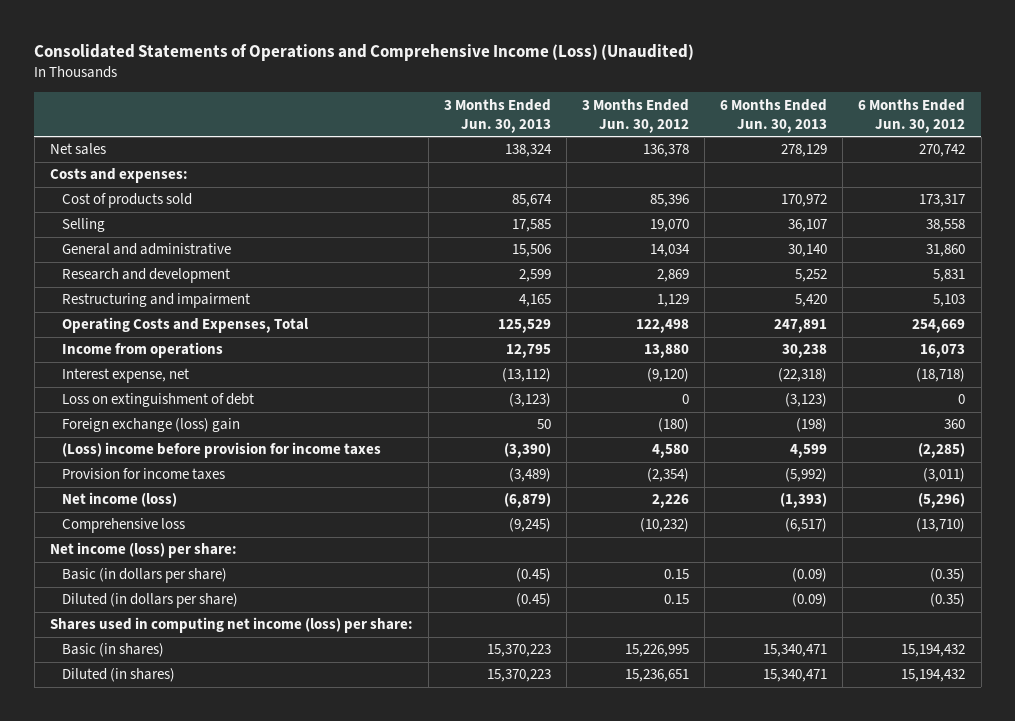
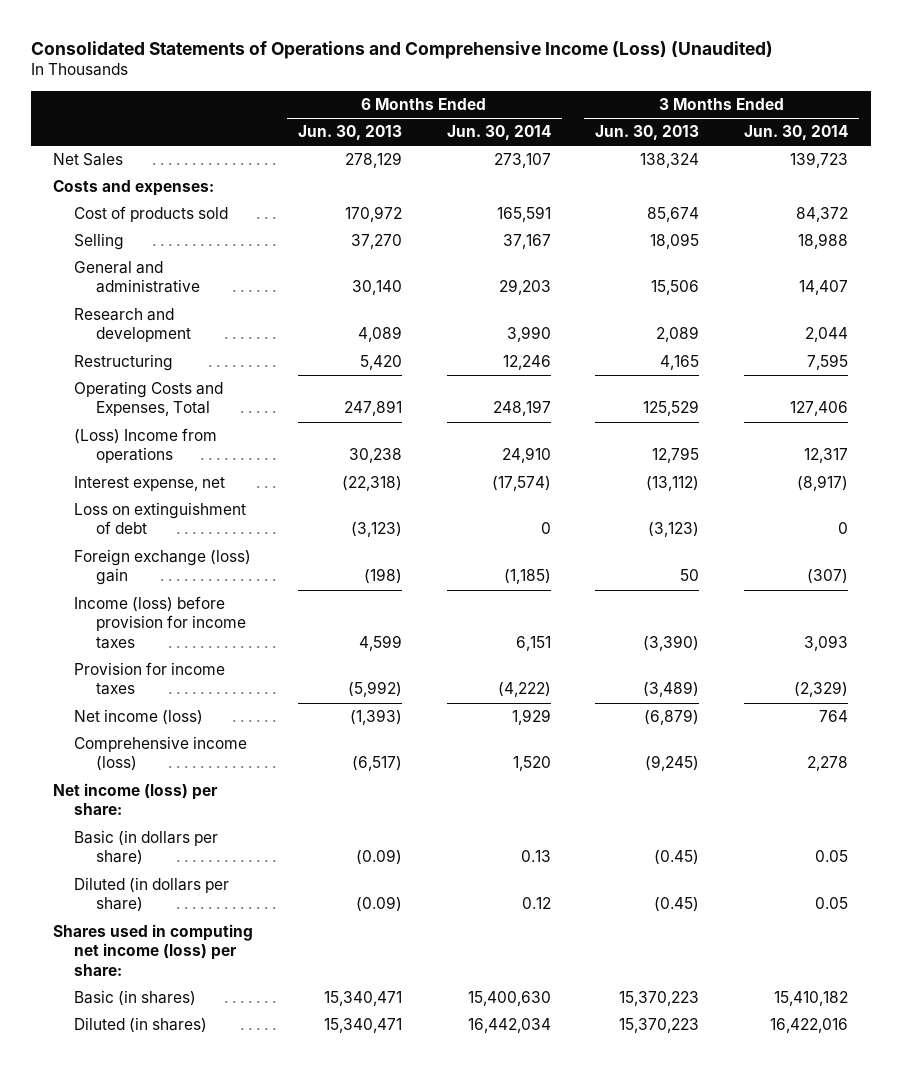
- | 3 Months Ended Jun. 30, 2013 | 3 Months Ended Jun. 30, 2012 | 6 Months Ended Jun. 30, 2013 | 6 Months Ended Jun. 30, 2012
+ | 6 Months Ended Jun. 30, 2013 | 6 Months Ended Jun. 30, 2014 | 3 Months Ended Jun. 30, 2013 | 3 Months Ended Jun. 30, 2014
- Net sales | 138,324 | 136,378 | 278,129 | 270,742
+ Net Sales | 278,129 | 273,107 | 138,324 | 139,723
- Selling | 17,585 | 19,070 | 36,107 | 38,558
+ Selling | 37,270 | 37,167 | 18,095 | 18,988
- Research and development | 2,599 | 2,869 | 5,252 | 5,831
- Restructuring and impairment | 4,165 | 1,129 | 5,420 | 5,103
+ Research and development | 4,089 | 3,990 | 2,089 | 2,044
+ Restructuring | 5,420 | 12,246 | 4,165 | 7,595
- Income from operations | 12,795 | 13,880 | 30,238 | 16,073
+ (Loss) Income from operations | 30,238 | 24,910 | 12,795 | 12,317
- (Loss) income before provision for income taxes | (3,390) | 4,580 | 4,599 | (2,285)
+ Income (loss) before provision for income taxes | 4,599 | 6,151 | (3,390) | 3,093
- Comprehensive loss | (9,245) | (10,232) | (6,517) | (13,710)
+ Comprehensive income (loss) | (6,517) | 1,520 | (9,245) | 2,278

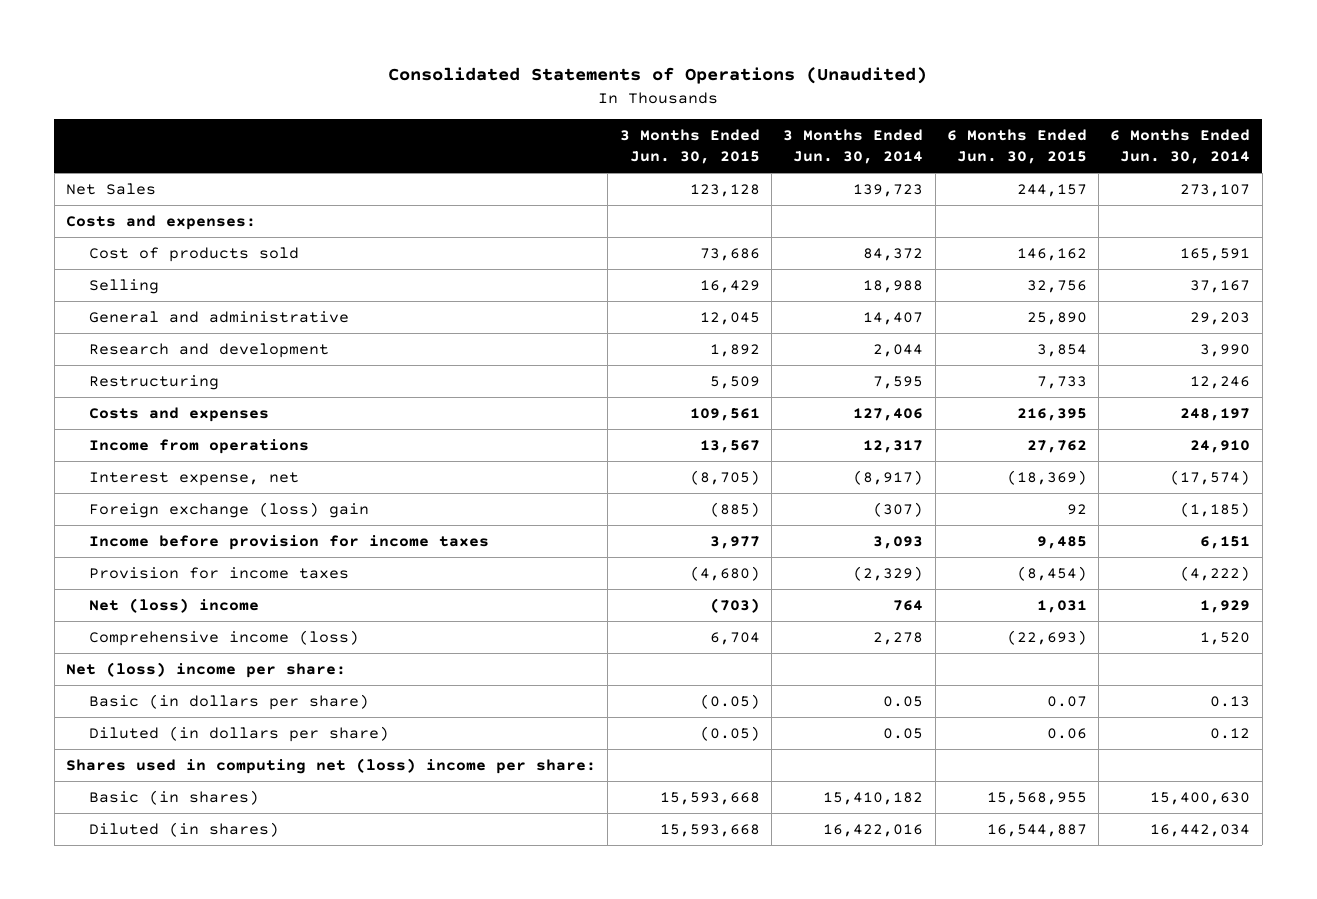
- Consolidated Statements of Operations and Comprehensive Income (Loss) (Unaudited)
+ Consolidated Statements of Operations (Unaudited)
- | 6 Months Ended Jun. 30, 2013 | 6 Months Ended Jun. 30, 2014 | 3 Months Ended Jun. 30, 2013 | 3 Months Ended Jun. 30, 2014
+ | 3 Months Ended Jun. 30, 2015 | 3 Months Ended Jun. 30, 2014 | 6 Months Ended Jun. 30, 2015 | 6 Months Ended Jun. 30, 2014
- Operating Costs and Expenses, Total | 247,891 | 248,197 | 125,529 | 127,406
- (Loss) Income from operations | 30,238 | 24,910 | 12,795 | 12,317
+ Costs and expenses | 109,561 | 127,406 | 216,395 | 248,197
+ Income from operations | 13,567 | 12,317 | 27,762 | 24,910
- Loss on extinguishment of debt | (3,123) | 0 | (3,123) | 0
- Income (loss) before provision for income taxes | 4,599 | 6,151 | (3,390) | 3,093
+ Income before provision for income taxes | 3,977 | 3,093 | 9,485 | 6,151
- Net income (loss) | (1,393) | 1,929 | (6,879) | 764
+ Net (loss) income | (703) | 764 | 1,031 | 1,929
- Net income (loss) per share:
+ Net (loss) income per share:
- Shares used in computing net income (loss) per share:
+ Shares used in computing net (loss) income per share:

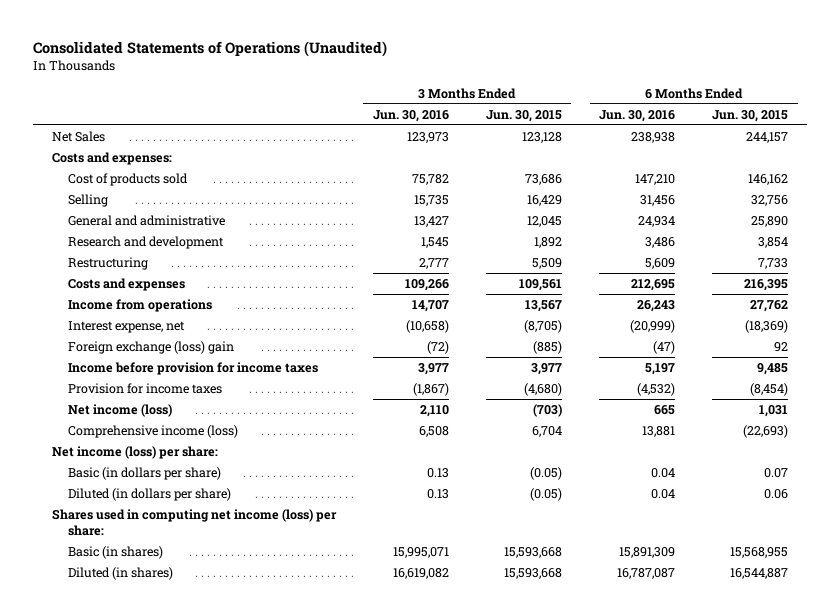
- | 3 Months Ended Jun. 30, 2015 | 3 Months Ended Jun. 30, 2014 | 6 Months Ended Jun. 30, 2015 | 6 Months Ended Jun. 30, 2014
+ | 3 Months Ended Jun. 30, 2016 | 3 Months Ended Jun. 30, 2015 | 6 Months Ended Jun. 30, 2016 | 6 Months Ended Jun. 30, 2015
- Net (loss) income | (703) | 764 | 1,031 | 1,929
+ Net income (loss) | 2,110 | (703) | 665 | 1,031
- Net (loss) income per share:
+ Net income (loss) per share:
- Shares used in computing net (loss) income per share:
+ Shares used in computing net income (loss) per share:

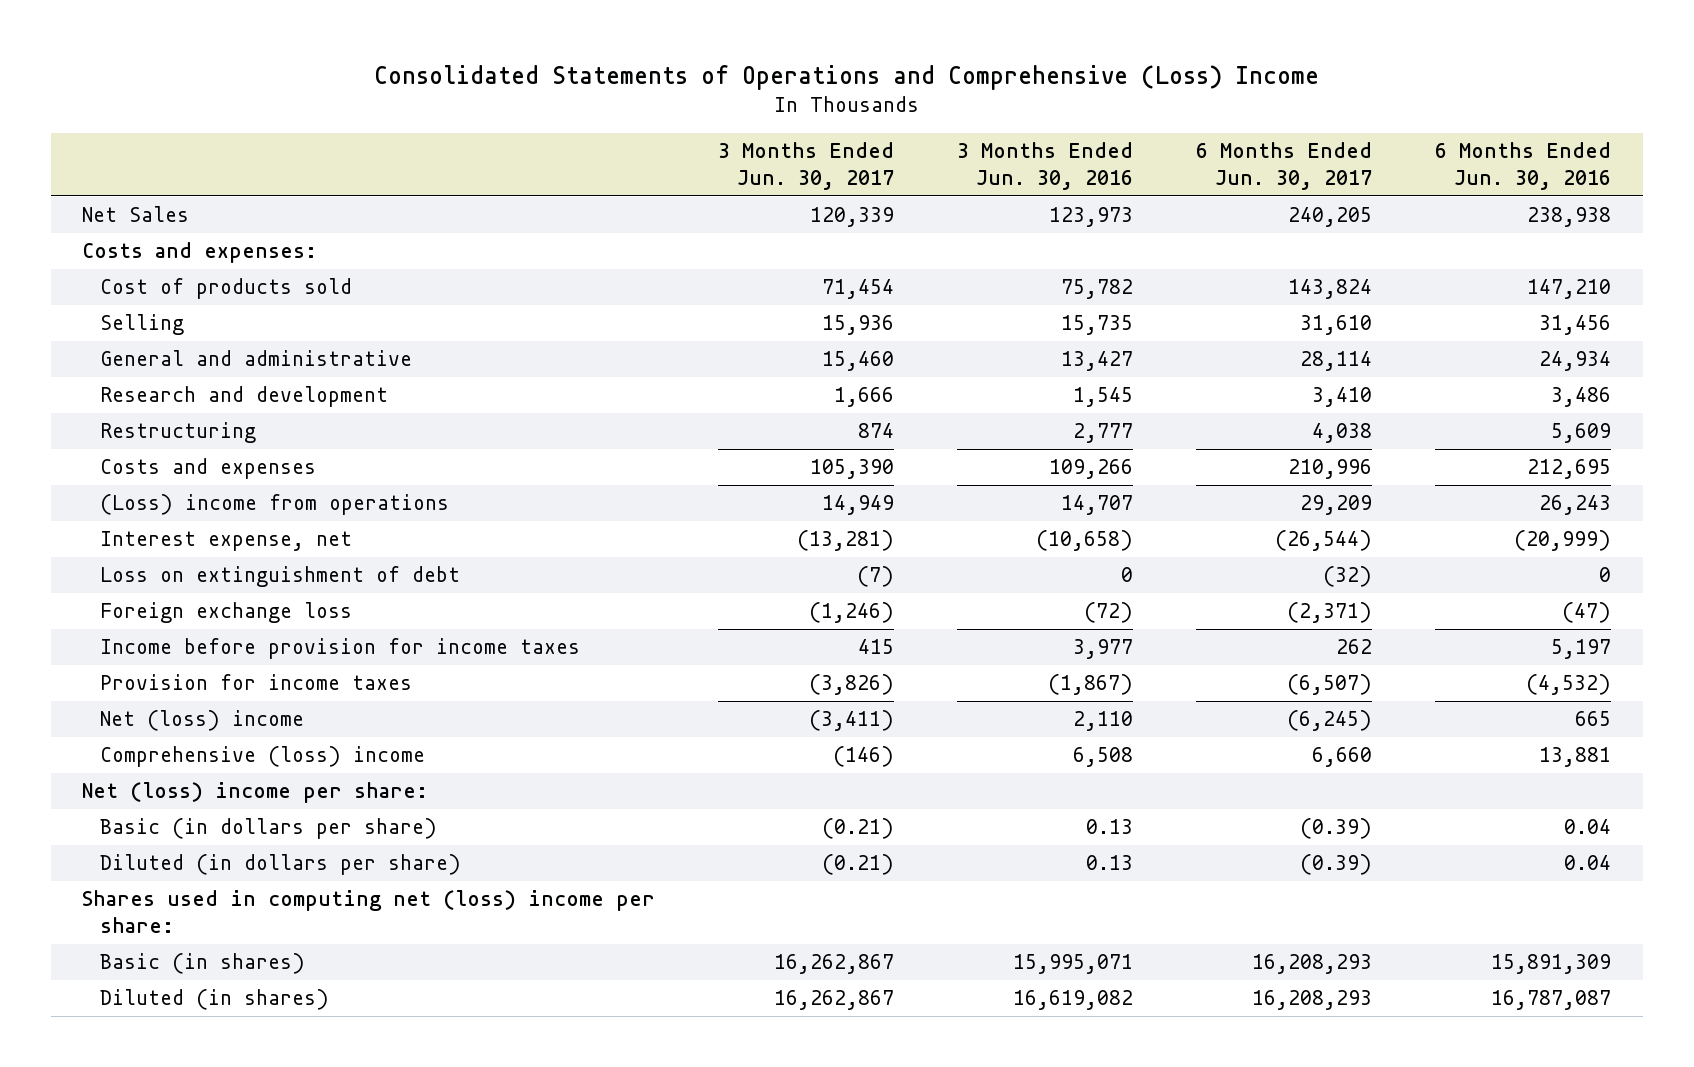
- Consolidated Statements of Operations (Unaudited)
+ Consolidated Statements of Operations and Comprehensive (Loss) Income
- | 3 Months Ended Jun. 30, 2016 | 3 Months Ended Jun. 30, 2015 | 6 Months Ended Jun. 30, 2016 | 6 Months Ended Jun. 30, 2015
+ | 3 Months Ended Jun. 30, 2017 | 3 Months Ended Jun. 30, 2016 | 6 Months Ended Jun. 30, 2017 | 6 Months Ended Jun. 30, 2016
- Income from operations | 14,707 | 13,567 | 26,243 | 27,762
+ (Loss) income from operations | 14,949 | 14,707 | 29,209 | 26,243
- Foreign exchange (loss) gain | (72) | (885) | (47) | 92
+ Loss on extinguishment of debt | (7) | 0 | (32) | 0
+ Foreign exchange loss | (1,246) | (72) | (2,371) | (47)
- Net income (loss) | 2,110 | (703) | 665 | 1,031
- Comprehensive income (loss) | 6,508 | 6,704 | 13,881 | (22,693)
- Net income (loss) per share:
+ Net (loss) income | (3,411) | 2,110 | (6,245) | 665
+ Comprehensive (loss) income | (146) | 6,508 | 6,660 | 13,881
+ Net (loss) income per share:
- Shares used in computing net income (loss) per share:
+ Shares used in computing net (loss) income per share:

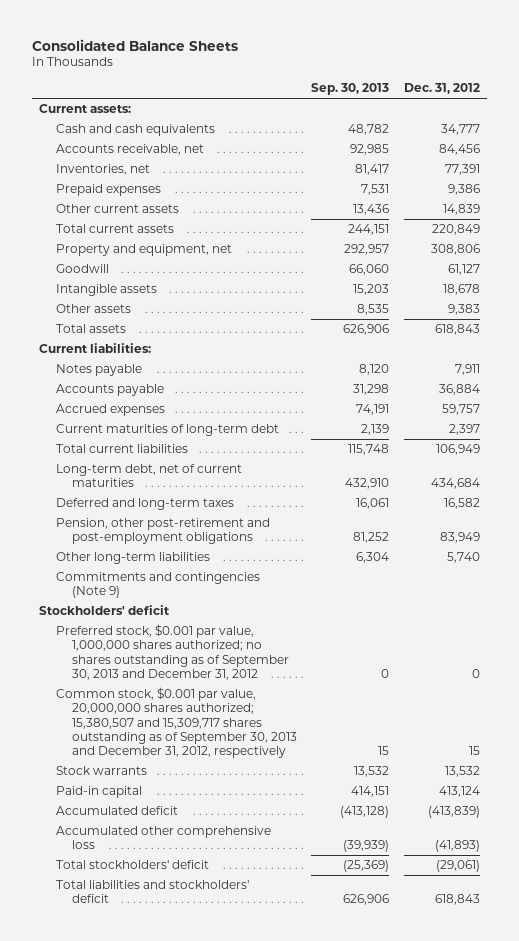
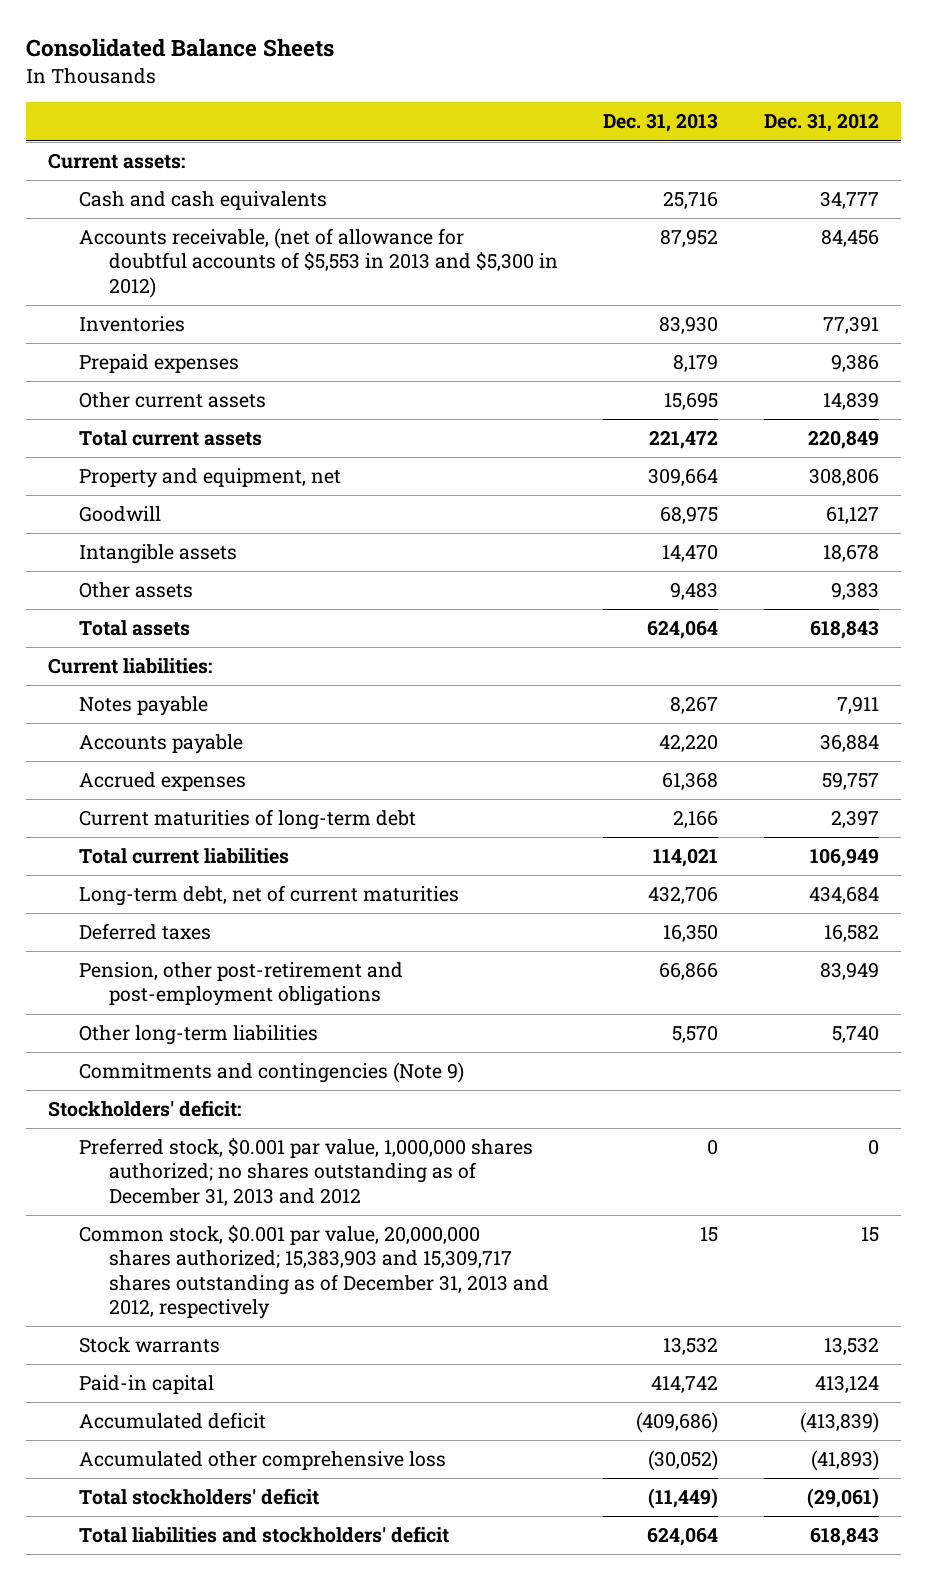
- | Sep. 30, 2013 | Dec. 31, 2012
+ | Dec. 31, 2013 | Dec. 31, 2012
- Accounts receivable, net | 92,985 | 84,456
- Inventories, net | 81,417 | 77,391
+ Accounts receivable, (net of allowance for doubtful accounts of $5,553 in 2013 and $5,300 in 2012) | 87,952 | 84,456
+ Inventories | 83,930 | 77,391
- Deferred and long-term taxes | 16,061 | 16,582
+ Deferred taxes | 16,350 | 16,582
- Stockholders' deficit
- Preferred stock, $0.001 par value, 1,000,000 shares authorized; no shares outstanding as of September 30, 2013 and December 31, 2012 | 0 | 0
- Common stock, $0.001 par value, 20,000,000 shares authorized; 15,380,507 and 15,309,717 shares outstanding as of September 30, 2013 and December 31, 2012, respectively | 15 | 15
+ Stockholders' deficit:
+ Preferred stock, $0.001 par value, 1,000,000 shares authorized; no shares outstanding as of December 31, 2013 and 2012 | 0 | 0
+ Common stock, $0.001 par value, 20,000,000 shares authorized; 15,383,903 and 15,309,717 shares outstanding as of December 31, 2013 and 2012, respectively | 15 | 15

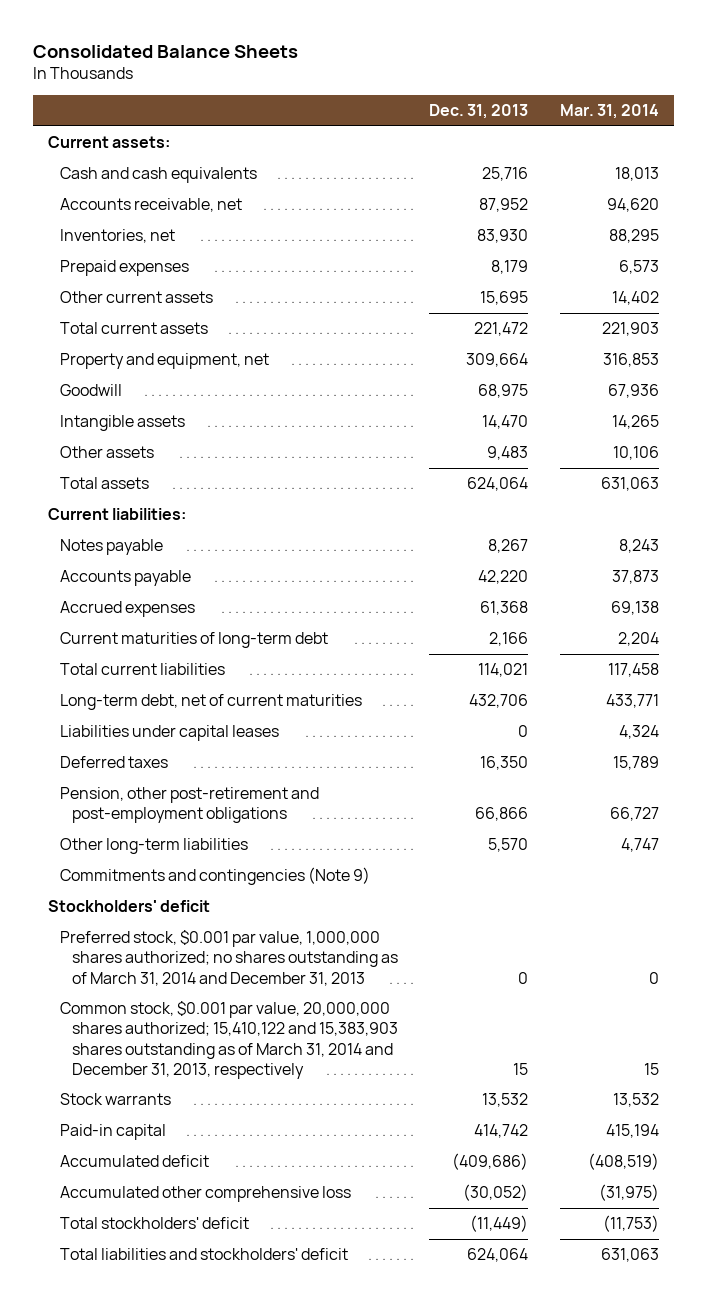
- | Dec. 31, 2013 | Dec. 31, 2012
+ | Dec. 31, 2013 | Mar. 31, 2014
- Accounts receivable, (net of allowance for doubtful accounts of $5,553 in 2013 and $5,300 in 2012) | 87,952 | 84,456
- Inventories | 83,930 | 77,391
+ Accounts receivable, net | 87,952 | 94,620
+ Inventories, net | 83,930 | 88,295
+ Liabilities under capital leases | 0 | 4,324
- Stockholders' deficit:
- Preferred stock, $0.001 par value, 1,000,000 shares authorized; no shares outstanding as of December 31, 2013 and 2012 | 0 | 0
- Common stock, $0.001 par value, 20,000,000 shares authorized; 15,383,903 and 15,309,717 shares outstanding as of December 31, 2013 and 2012, respectively | 15 | 15
+ Stockholders' deficit
+ Preferred stock, $0.001 par value, 1,000,000 shares authorized; no shares outstanding as of March 31, 2014 and December 31, 2013 | 0 | 0
+ Common stock, $0.001 par value, 20,000,000 shares authorized; 15,410,122 and 15,383,903 shares outstanding as of March 31, 2014 and December 31, 2013, respectively | 15 | 15

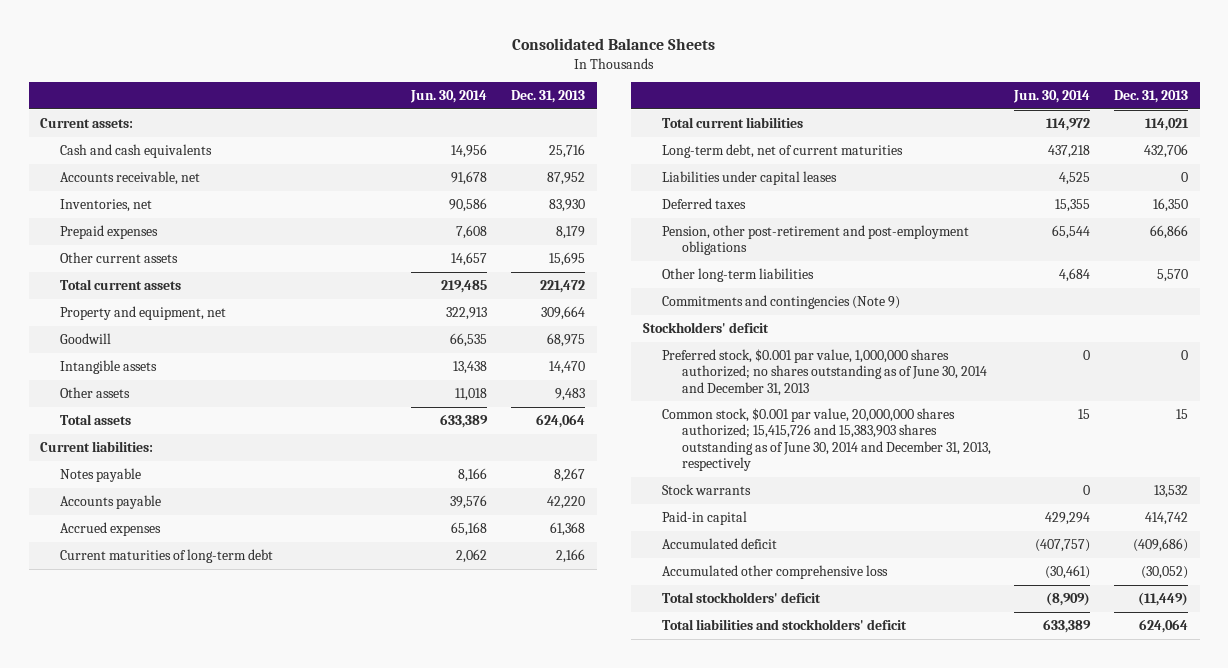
- | Dec. 31, 2013 | Mar. 31, 2014
+ | Jun. 30, 2014 | Dec. 31, 2013
- Preferred stock, $0.001 par value, 1,000,000 shares authorized; no shares outstanding as of March 31, 2014 and December 31, 2013 | 0 | 0
- Common stock, $0.001 par value, 20,000,000 shares authorized; 15,410,122 and 15,383,903 shares outstanding as of March 31, 2014 and December 31, 2013, respectively | 15 | 15
+ Preferred stock, $0.001 par value, 1,000,000 shares authorized; no shares outstanding as of June 30, 2014 and December 31, 2013 | 0 | 0
+ Common stock, $0.001 par value, 20,000,000 shares authorized; 15,415,726 and 15,383,903 shares outstanding as of June 30, 2014 and December 31, 2013, respectively | 15 | 15

